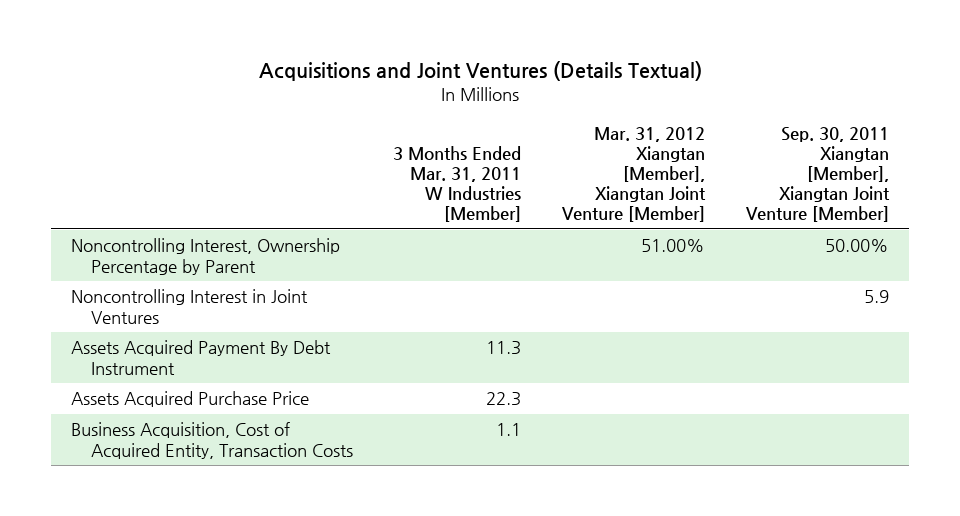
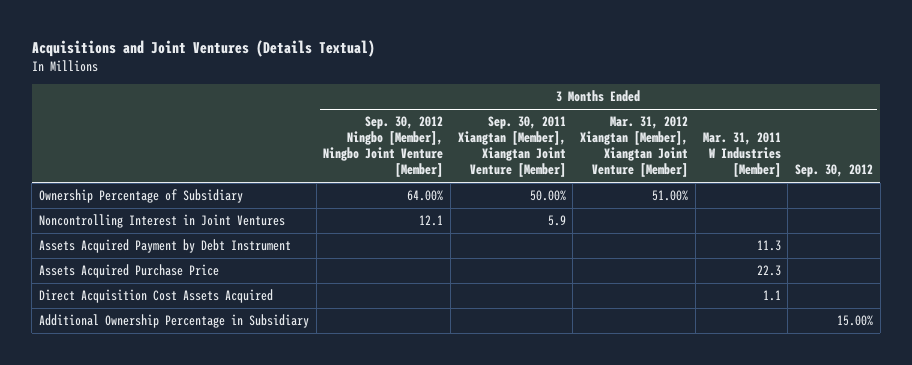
- | 3 Months Ended Mar. 31, 2011 W Industries [Member] | Mar. 31, 2012 Xiangtan [Member], Xiangtan Joint Venture [Member] | Sep. 30, 2011 Xiangtan [Member], Xiangtan Joint Venture [Member]
+ | 3 Months Ended Sep. 30, 2012 Ningbo [Member], Ningbo Joint Venture [Member] | 3 Months Ended Sep. 30, 2011 Xiangtan [Member], Xiangtan Joint Venture [Member] | 3 Months Ended Mar. 31, 2012 Xiangtan [Member], Xiangtan Joint Venture [Member] | 3 Months Ended Mar. 31, 2011 W Industries [Member] | 3 Months Ended Sep. 30, 2012
- Noncontrolling Interest, Ownership Percentage by Parent | | 51.00% | 50.00%
+ Ownership Percentage of Subsidiary | 64.00% | 50.00% | 51.00% | |
- Assets Acquired Payment By Debt Instrument | 11.3 | |
+ Assets Acquired Payment by Debt Instrument | | | | 11.3 |
- Business Acquisition, Cost of Acquired Entity, Transaction Costs | 1.1 | |
+ Direct Acquisition Cost Assets Acquired | | | | 1.1 |
+ Additional Ownership Percentage in Subsidiary | | | | | 15.00%

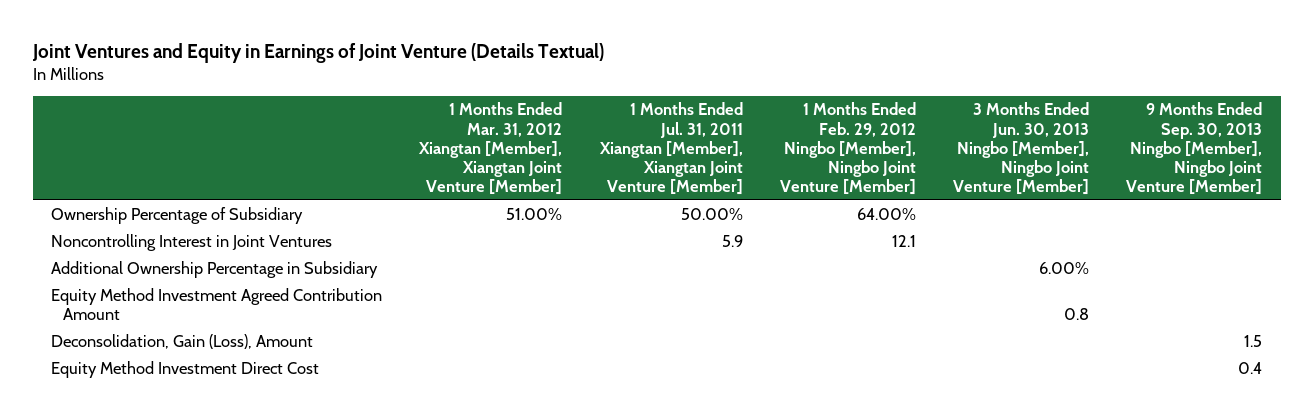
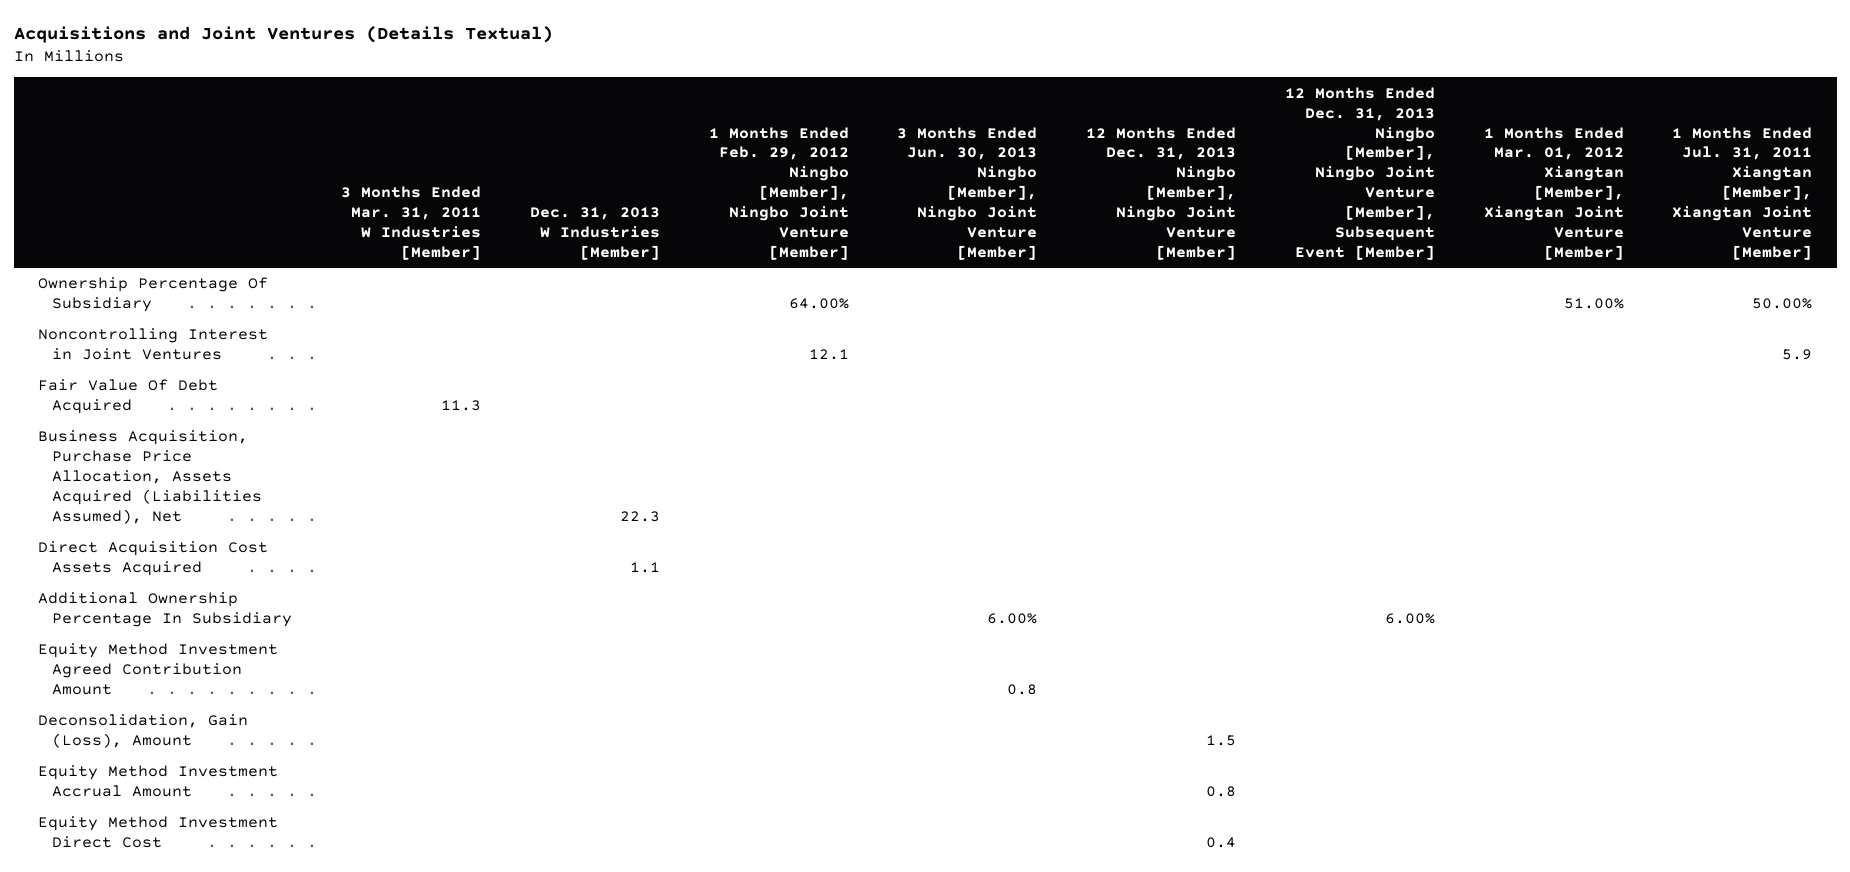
- Joint Ventures and Equity in Earnings of Joint Venture (Details Textual)
+ Acquisitions and Joint Ventures (Details Textual)
- | 1 Months Ended Mar. 31, 2012 Xiangtan [Member], Xiangtan Joint Venture [Member] | 1 Months Ended Jul. 31, 2011 Xiangtan [Member], Xiangtan Joint Venture [Member] | 1 Months Ended Feb. 29, 2012 Ningbo [Member], Ningbo Joint Venture [Member] | 3 Months Ended Jun. 30, 2013 Ningbo [Member], Ningbo Joint Venture [Member] | 9 Months Ended Sep. 30, 2013 Ningbo [Member], Ningbo Joint Venture [Member]
+ | 3 Months Ended Mar. 31, 2011 W Industries [Member] | Dec. 31, 2013 W Industries [Member] | 1 Months Ended Feb. 29, 2012 Ningbo [Member], Ningbo Joint Venture [Member] | 3 Months Ended Jun. 30, 2013 Ningbo [Member], Ningbo Joint Venture [Member] | 12 Months Ended Dec. 31, 2013 Ningbo [Member], Ningbo Joint Venture [Member] | 12 Months Ended Dec. 31, 2013 Ningbo [Member], Ningbo Joint Venture [Member], Subsequent Event [Member] | 1 Months Ended Mar. 01, 2012 Xiangtan [Member], Xiangtan Joint Venture [Member] | 1 Months Ended Jul. 31, 2011 Xiangtan [Member], Xiangtan Joint Venture [Member]
- Ownership Percentage of Subsidiary | 51.00% | 50.00% | 64.00% | |
+ Ownership Percentage Of Subsidiary | | | 64.00% | | | | 51.00% | 50.00%
- Additional Ownership Percentage in Subsidiary | | | | 6.00% |
+ Fair Value Of Debt Acquired | 11.3 | | | | | | |
+ Business Acquisition, Purchase Price Allocation, Assets Acquired (Liabilities Assumed), Net | | 22.3 | | | | | |
+ Direct Acquisition Cost Assets Acquired | | 1.1 | | | | | |
+ Additional Ownership Percentage In Subsidiary | | | | 6.00% | | 6.00% | |
+ Equity Method Investment Accrual Amount | | | | | 0.8 | | |

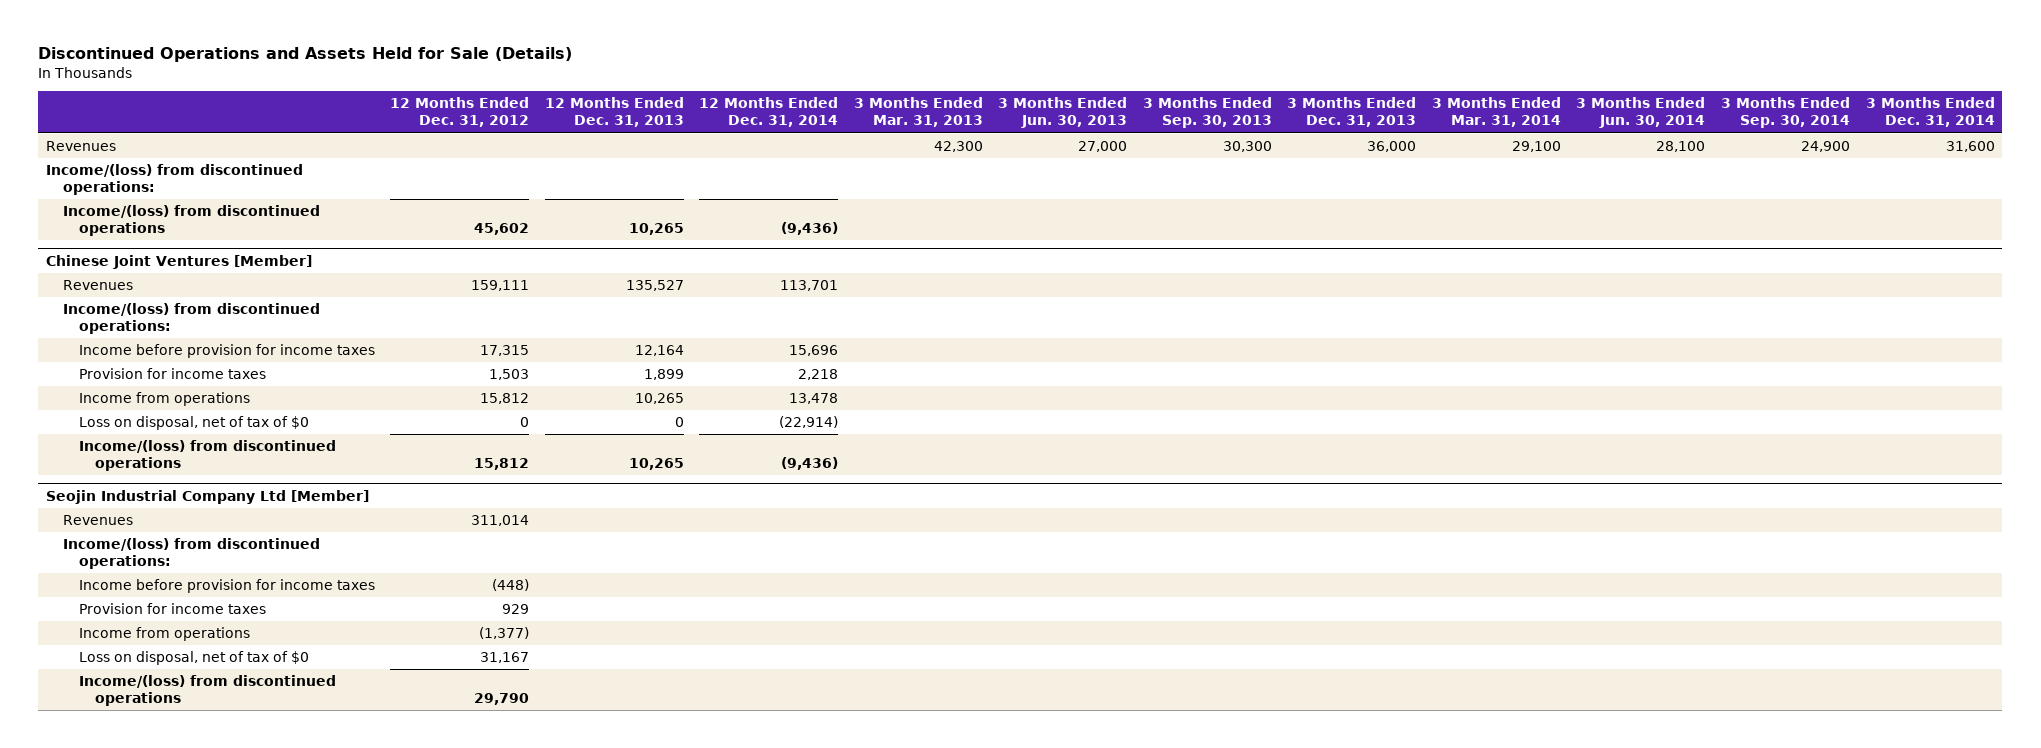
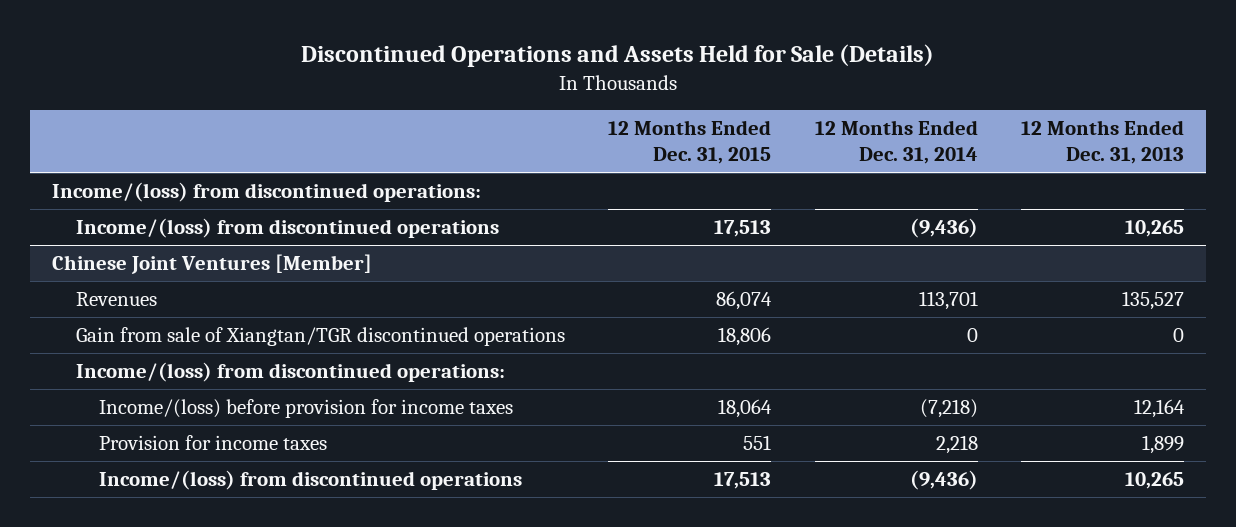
- | 12 Months Ended Dec. 31, 2012 | 12 Months Ended Dec. 31, 2013 | 12 Months Ended Dec. 31, 2014 | 3 Months Ended Mar. 31, 2013 | 3 Months Ended Jun. 30, 2013 | 3 Months Ended Sep. 30, 2013 | 3 Months Ended Dec. 31, 2013 | 3 Months Ended Mar. 31, 2014 | 3 Months Ended Jun. 30, 2014 | 3 Months Ended Sep. 30, 2014 | 3 Months Ended Dec. 31, 2014
+ | 12 Months Ended Dec. 31, 2015 | 12 Months Ended Dec. 31, 2014 | 12 Months Ended Dec. 31, 2013
- Revenues | | | | 42,300 | 27,000 | 30,300 | 36,000 | 29,100 | 28,100 | 24,900 | 31,600
@ Chinese Joint Ventures [Member]
+ Gain from sale of Xiangtan/TGR discontinued operations | 18,806 | 0 | 0
- Income before provision for income taxes | 17,315 | 12,164 | 15,696 | | | | | | | |
+ Income/(loss) before provision for income taxes | 18,064 | (7,218) | 12,164
- Income from operations | 15,812 | 10,265 | 13,478 | | | | | | | |
- Loss on disposal, net of tax of $0 | 0 | 0 | (22,914) | | | | | | | |
- Seojin Industrial Company Ltd [Member]
- Revenues | 311,014 | | | | | | | | | |
- Income/(loss) from discontinued operations:
- Income before provision for income taxes | (448) | | | | | | | | | |
- Provision for income taxes | 929 | | | | | | | | | |
- Income from operations | (1,377) | | | | | | | | | |
- Loss on disposal, net of tax of $0 | 31,167 | | | | | | | | | |
- Income/(loss) from discontinued operations | 29,790 | | | | | | | | | |

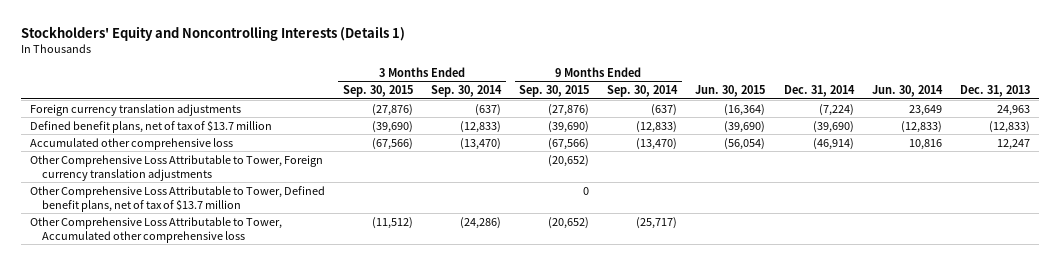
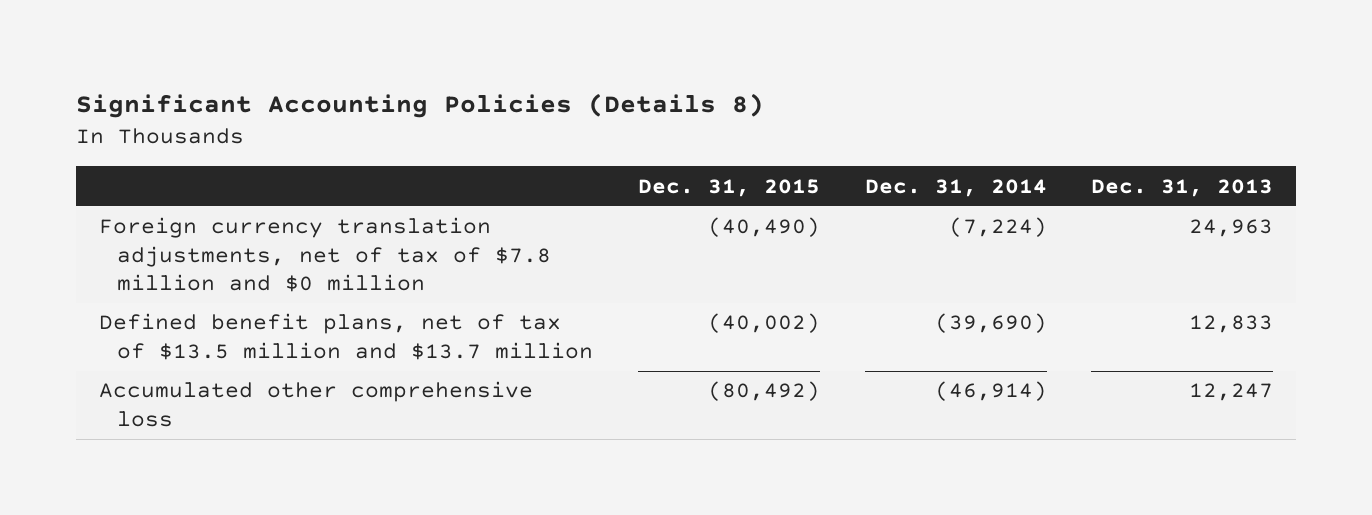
- Stockholders' Equity and Noncontrolling Interests (Details 1)
+ Significant Accounting Policies (Details 8)
- | 3 Months Ended Sep. 30, 2015 | 3 Months Ended Sep. 30, 2014 | 9 Months Ended Sep. 30, 2015 | 9 Months Ended Sep. 30, 2014 | Jun. 30, 2015 | Dec. 31, 2014 | Jun. 30, 2014 | Dec. 31, 2013
+ | Dec. 31, 2015 | Dec. 31, 2014 | Dec. 31, 2013
- Foreign currency translation adjustments | (27,876) | (637) | (27,876) | (637) | (16,364) | (7,224) | 23,649 | 24,963
- Defined benefit plans, net of tax of $13.7 million | (39,690) | (12,833) | (39,690) | (12,833) | (39,690) | (39,690) | (12,833) | (12,833)
+ Foreign currency translation adjustments, net of tax of $7.8 million and $0 million | (40,490) | (7,224) | 24,963
+ Defined benefit plans, net of tax of $13.5 million and $13.7 million | (40,002) | (39,690) | 12,833
- Other Comprehensive Loss Attributable to Tower, Foreign currency translation adjustments | | | (20,652) | | | | |
- Other Comprehensive Loss Attributable to Tower, Defined benefit plans, net of tax of $13.7 million | | | 0 | | | | |
- Other Comprehensive Loss Attributable to Tower, Accumulated other comprehensive loss | (11,512) | (24,286) | (20,652) | (25,717) | | | |

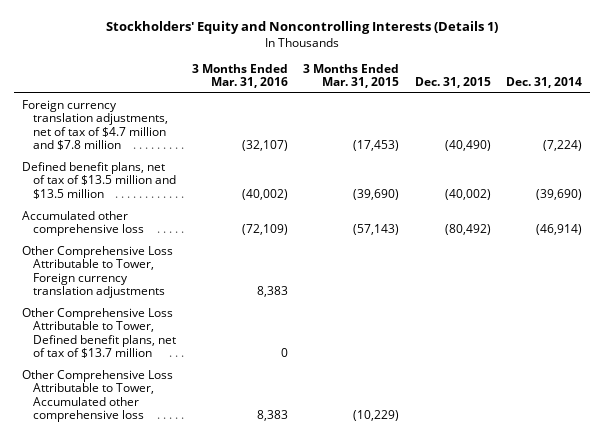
- Significant Accounting Policies (Details 8)
+ Stockholders' Equity and Noncontrolling Interests (Details 1)
- | Dec. 31, 2015 | Dec. 31, 2014 | Dec. 31, 2013
+ | 3 Months Ended Mar. 31, 2016 | 3 Months Ended Mar. 31, 2015 | Dec. 31, 2015 | Dec. 31, 2014
- Foreign currency translation adjustments, net of tax of $7.8 million and $0 million | (40,490) | (7,224) | 24,963
- Defined benefit plans, net of tax of $13.5 million and $13.7 million | (40,002) | (39,690) | 12,833
+ Foreign currency translation adjustments, net of tax of $4.7 million and $7.8 million | (32,107) | (17,453) | (40,490) | (7,224)
+ Defined benefit plans, net of tax of $13.5 million and $13.5 million | (40,002) | (39,690) | (40,002) | (39,690)
+ Other Comprehensive Loss Attributable to Tower, Foreign currency translation adjustments | 8,383 | | |
+ Other Comprehensive Loss Attributable to Tower, Defined benefit plans, net of tax of $13.7 million | 0 | | |
+ Other Comprehensive Loss Attributable to Tower, Accumulated other comprehensive loss | 8,383 | (10,229) | |

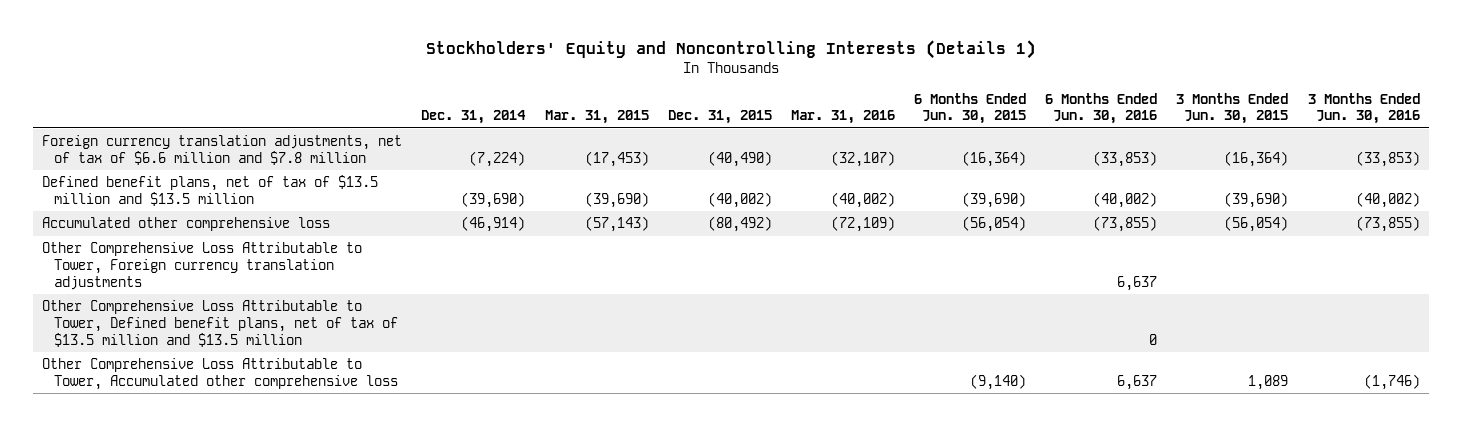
- | 3 Months Ended Mar. 31, 2016 | 3 Months Ended Mar. 31, 2015 | Dec. 31, 2015 | Dec. 31, 2014
+ | Dec. 31, 2014 | Mar. 31, 2015 | Dec. 31, 2015 | Mar. 31, 2016 | 6 Months Ended Jun. 30, 2015 | 6 Months Ended Jun. 30, 2016 | 3 Months Ended Jun. 30, 2015 | 3 Months Ended Jun. 30, 2016
- Foreign currency translation adjustments, net of tax of $4.7 million and $7.8 million | (32,107) | (17,453) | (40,490) | (7,224)
+ Foreign currency translation adjustments, net of tax of $6.6 million and $7.8 million | (7,224) | (17,453) | (40,490) | (32,107) | (16,364) | (33,853) | (16,364) | (33,853)
- Other Comprehensive Loss Attributable to Tower, Defined benefit plans, net of tax of $13.7 million | 0 | | |
+ Other Comprehensive Loss Attributable to Tower, Defined benefit plans, net of tax of $13.5 million and $13.5 million | | | | | | 0 | |

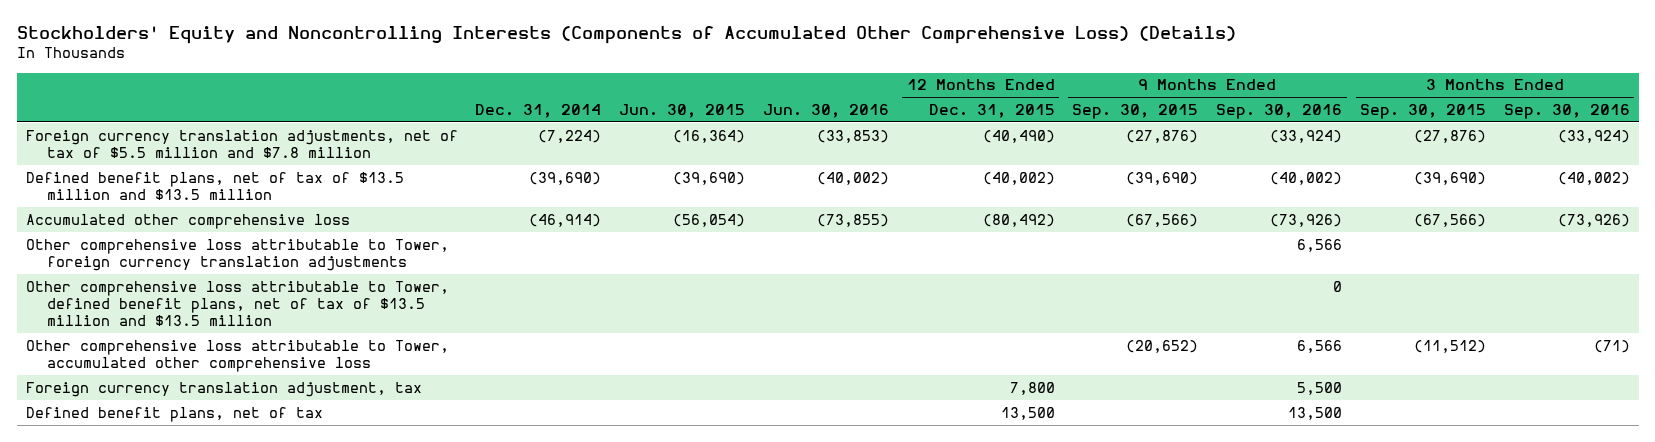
- Stockholders' Equity and Noncontrolling Interests (Details 1)
+ Stockholders' Equity and Noncontrolling Interests (Components of Accumulated Other Comprehensive Loss) (Details)
- | Dec. 31, 2014 | Mar. 31, 2015 | Dec. 31, 2015 | Mar. 31, 2016 | 6 Months Ended Jun. 30, 2015 | 6 Months Ended Jun. 30, 2016 | 3 Months Ended Jun. 30, 2015 | 3 Months Ended Jun. 30, 2016
+ | Dec. 31, 2014 | Jun. 30, 2015 | Jun. 30, 2016 | 12 Months Ended Dec. 31, 2015 | 9 Months Ended Sep. 30, 2015 | 9 Months Ended Sep. 30, 2016 | 3 Months Ended Sep. 30, 2015 | 3 Months Ended Sep. 30, 2016
- Foreign currency translation adjustments, net of tax of $6.6 million and $7.8 million | (7,224) | (17,453) | (40,490) | (32,107) | (16,364) | (33,853) | (16,364) | (33,853)
+ Foreign currency translation adjustments, net of tax of $5.5 million and $7.8 million | (7,224) | (16,364) | (33,853) | (40,490) | (27,876) | (33,924) | (27,876) | (33,924)
- Other Comprehensive Loss Attributable to Tower, Foreign currency translation adjustments | | | | | | 6,637 | |
- Other Comprehensive Loss Attributable to Tower, Defined benefit plans, net of tax of $13.5 million and $13.5 million | | | | | | 0 | |
- Other Comprehensive Loss Attributable to Tower, Accumulated other comprehensive loss | | | | | (9,140) | 6,637 | 1,089 | (1,746)
+ Other comprehensive loss attributable to Tower, foreign currency translation adjustments | | | | | | 6,566 | |
+ Other comprehensive loss attributable to Tower, defined benefit plans, net of tax of $13.5 million and $13.5 million | | | | | | 0 | |
+ Other comprehensive loss attributable to Tower, accumulated other comprehensive loss | | | | | (20,652) | 6,566 | (11,512) | (71)
+ Foreign currency translation adjustment, tax | | | | 7,800 | | 5,500 | |
+ Defined benefit plans, net of tax | | | | 13,500 | | 13,500 | |

